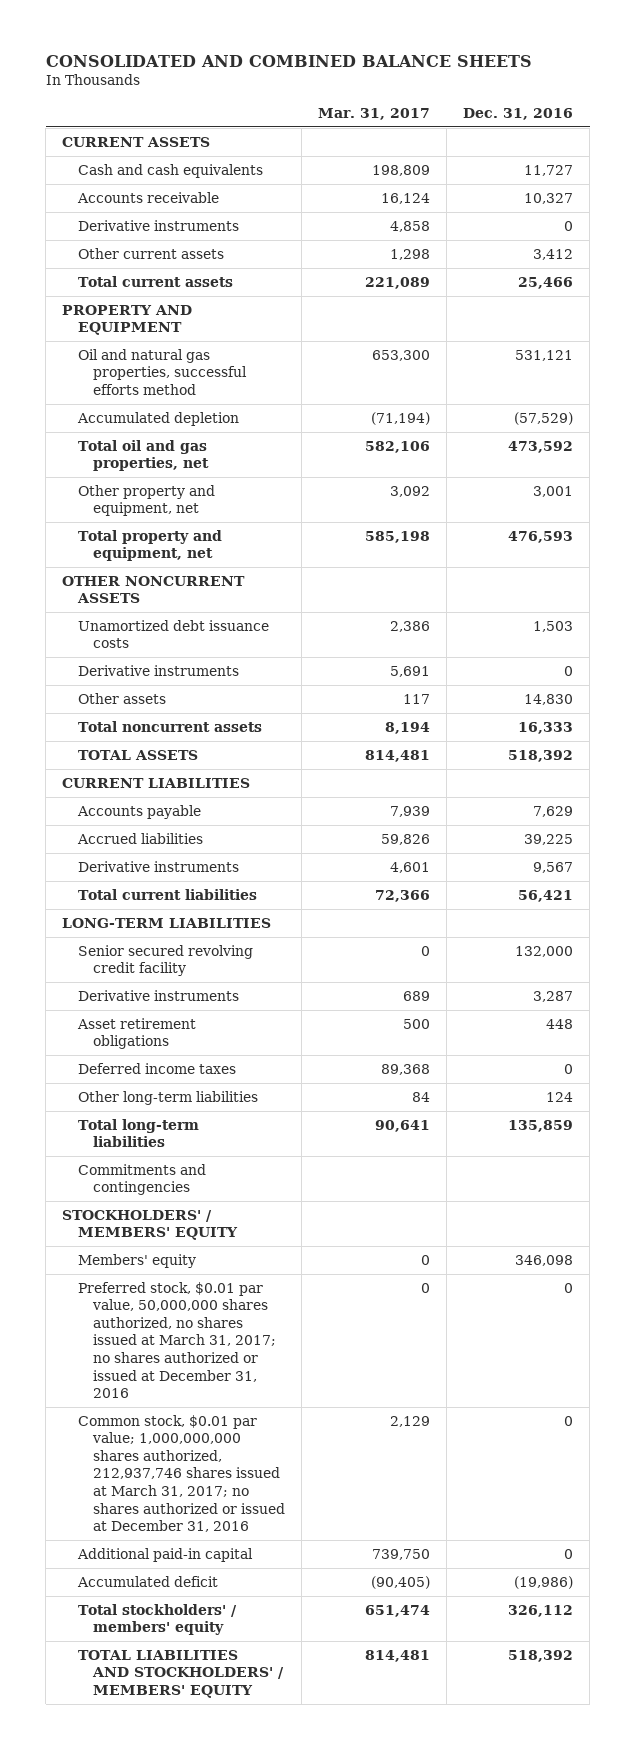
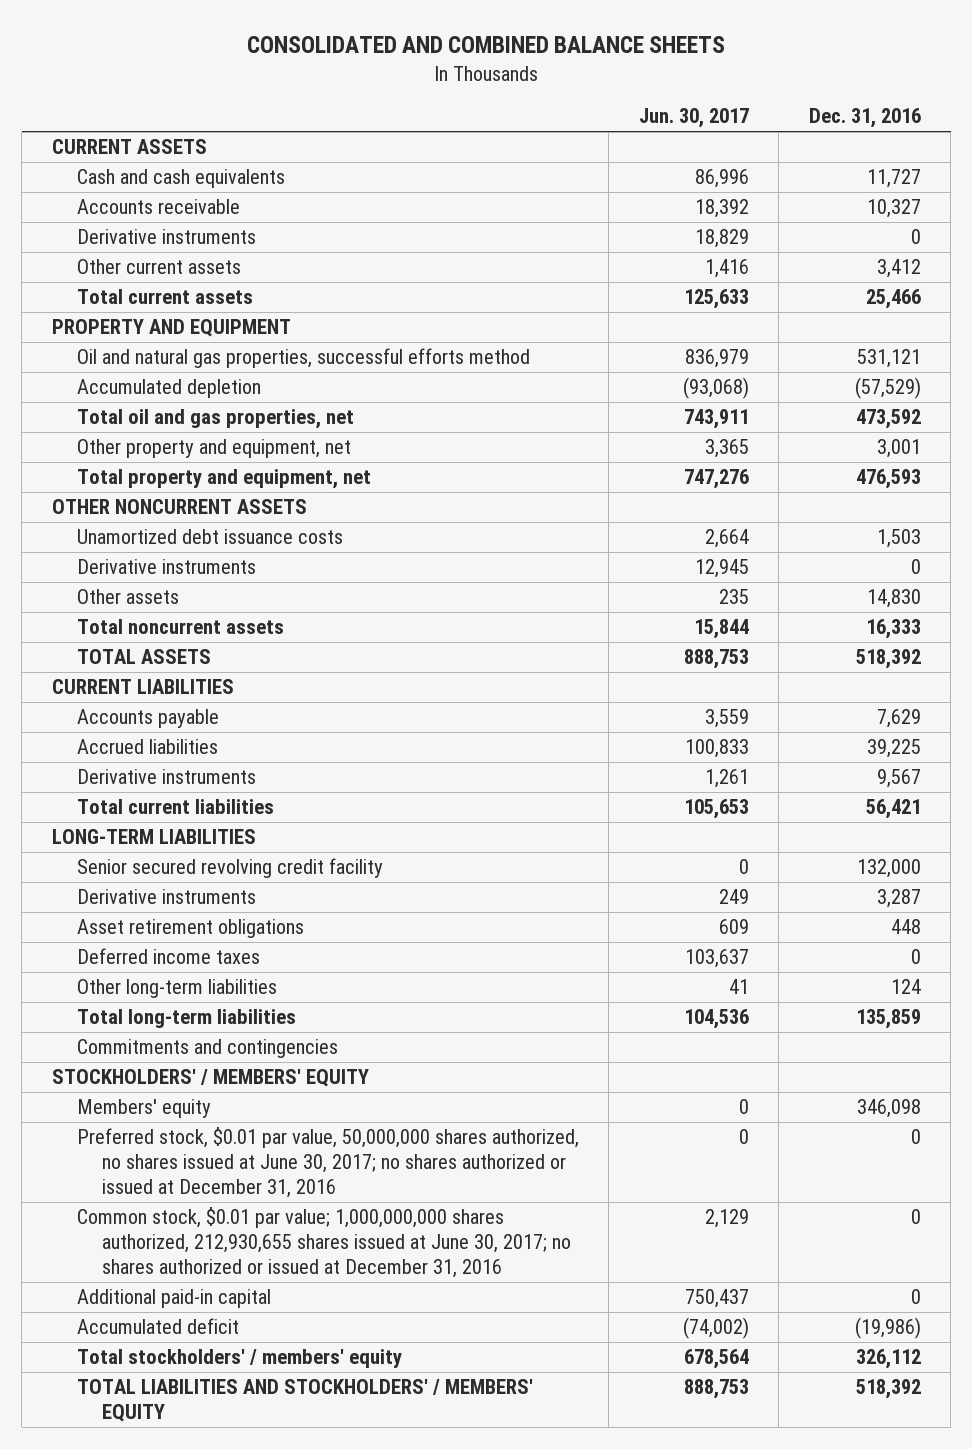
- | Mar. 31, 2017 | Dec. 31, 2016
+ | Jun. 30, 2017 | Dec. 31, 2016
- Preferred stock, $0.01 par value, 50,000,000 shares authorized, no shares issued at March 31, 2017; no shares authorized or issued at December 31, 2016 | 0 | 0
- Common stock, $0.01 par value; 1,000,000,000 shares authorized, 212,937,746 shares issued at March 31, 2017; no shares authorized or issued at December 31, 2016 | 2,129 | 0
+ Preferred stock, $0.01 par value, 50,000,000 shares authorized, no shares issued at June 30, 2017; no shares authorized or issued at December 31, 2016 | 0 | 0
+ Common stock, $0.01 par value; 1,000,000,000 shares authorized, 212,930,655 shares issued at June 30, 2017; no shares authorized or issued at December 31, 2016 | 2,129 | 0

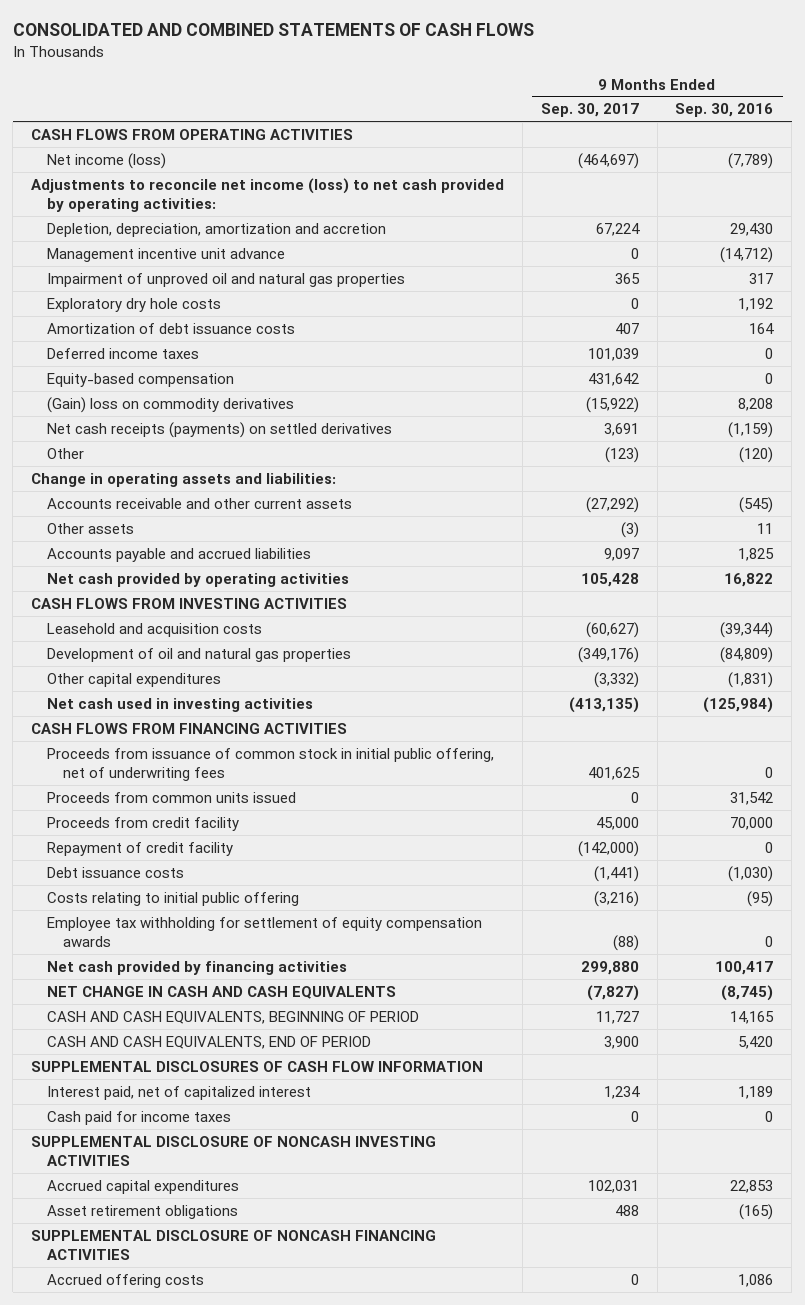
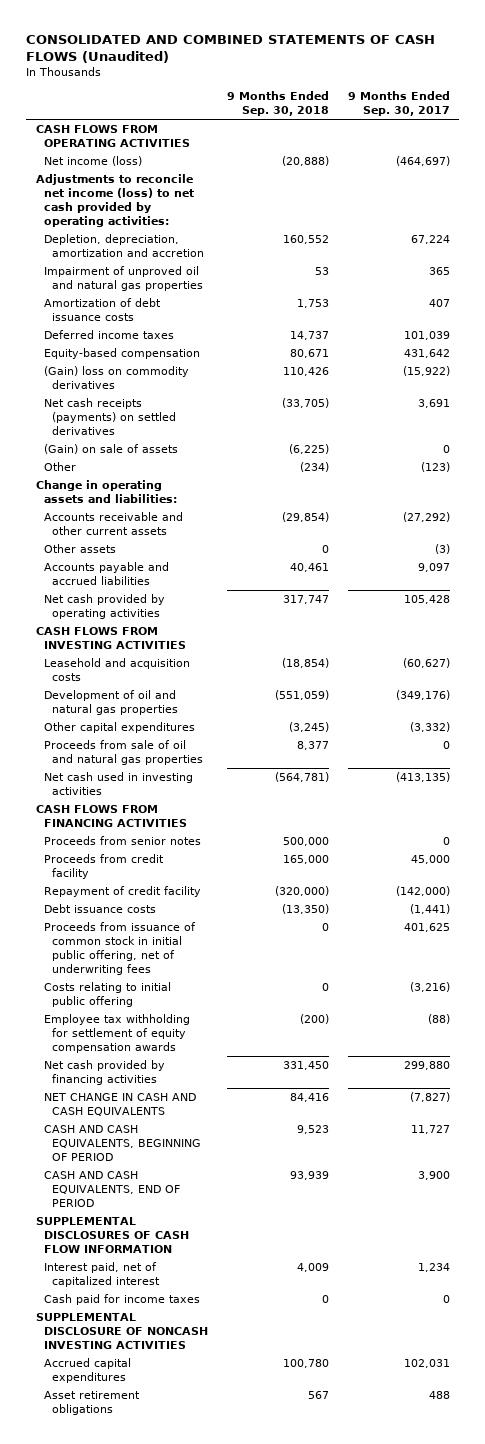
- CONSOLIDATED AND COMBINED STATEMENTS OF CASH FLOWS
+ CONSOLIDATED AND COMBINED STATEMENTS OF CASH FLOWS (Unaudited)
- | 9 Months Ended Sep. 30, 2017 | 9 Months Ended Sep. 30, 2016
+ | 9 Months Ended Sep. 30, 2018 | 9 Months Ended Sep. 30, 2017
- Management incentive unit advance | 0 | (14,712)
- Exploratory dry hole costs | 0 | 1,192
+ (Gain) on sale of assets | (6,225) | 0
+ Proceeds from sale of oil and natural gas properties | 8,377 | 0
- Proceeds from common units issued | 0 | 31,542
+ Proceeds from senior notes | 500,000 | 0
moved down: Proceeds from issuance of common stock in initial public offering, net of underwriting fees | 0 | 401,625
- SUPPLEMENTAL DISCLOSURE OF NONCASH FINANCING ACTIVITIES
- Accrued offering costs | 0 | 1,086

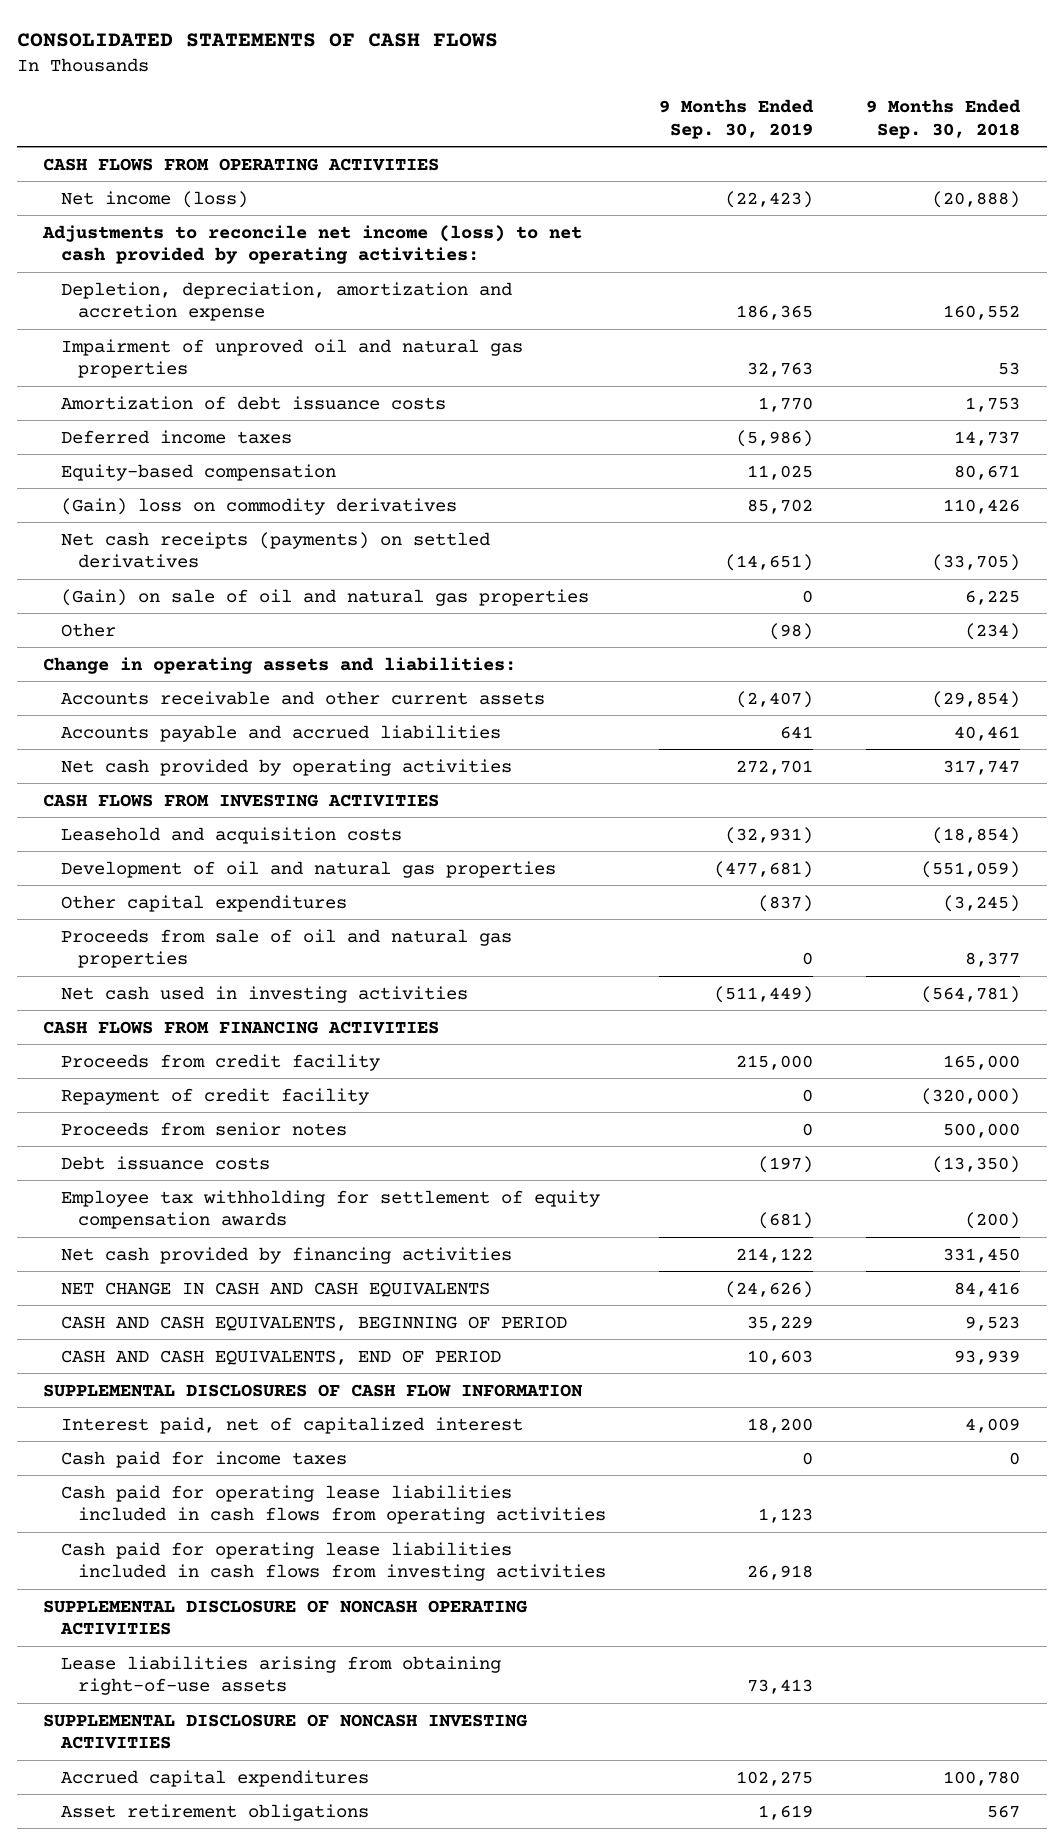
- CONSOLIDATED AND COMBINED STATEMENTS OF CASH FLOWS (Unaudited)
+ CONSOLIDATED STATEMENTS OF CASH FLOWS
- | 9 Months Ended Sep. 30, 2018 | 9 Months Ended Sep. 30, 2017
+ | 9 Months Ended Sep. 30, 2019 | 9 Months Ended Sep. 30, 2018
- Depletion, depreciation, amortization and accretion | 160,552 | 67,224
+ Depletion, depreciation, amortization and accretion expense | 186,365 | 160,552
- (Gain) on sale of assets | (6,225) | 0
+ (Gain) on sale of oil and natural gas properties | 0 | 6,225
- Other assets | 0 | (3)
moved down: Proceeds from senior notes | 0 | 500,000
- Proceeds from issuance of common stock in initial public offering, net of underwriting fees | 0 | 401,625
- Costs relating to initial public offering | 0 | (3,216)
+ Cash paid for operating lease liabilities included in cash flows from operating activities | 1,123 |
+ Cash paid for operating lease liabilities included in cash flows from investing activities | 26,918 |
+ SUPPLEMENTAL DISCLOSURE OF NONCASH OPERATING ACTIVITIES
+ Lease liabilities arising from obtaining right-of-use assets | 73,413 |

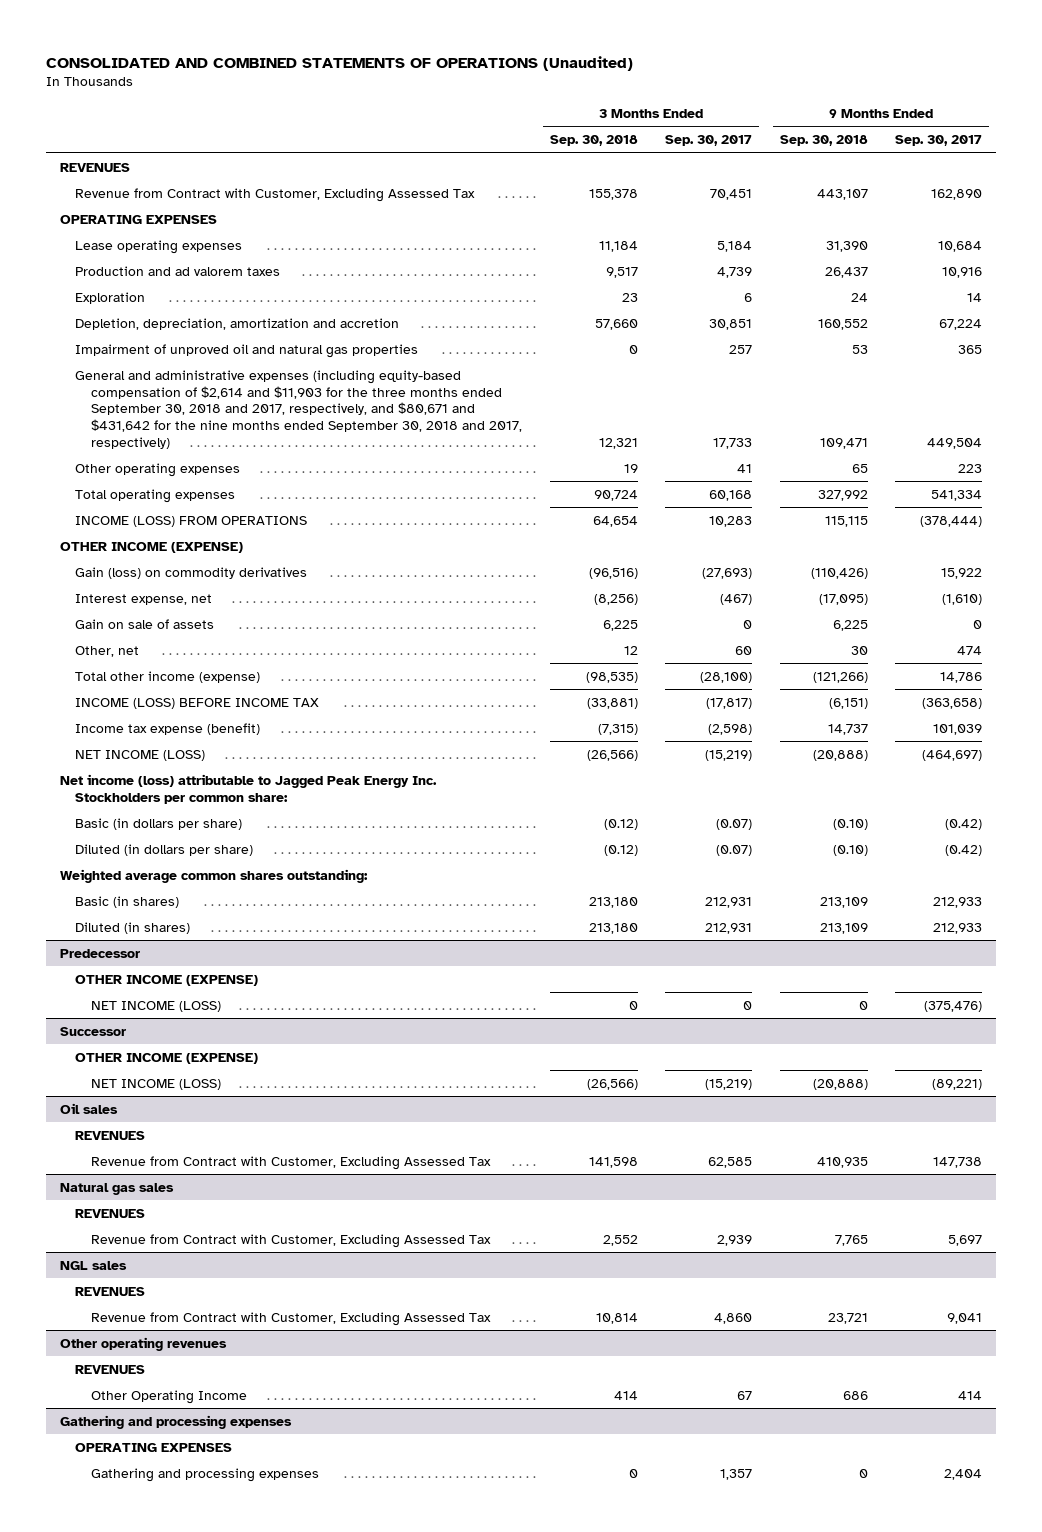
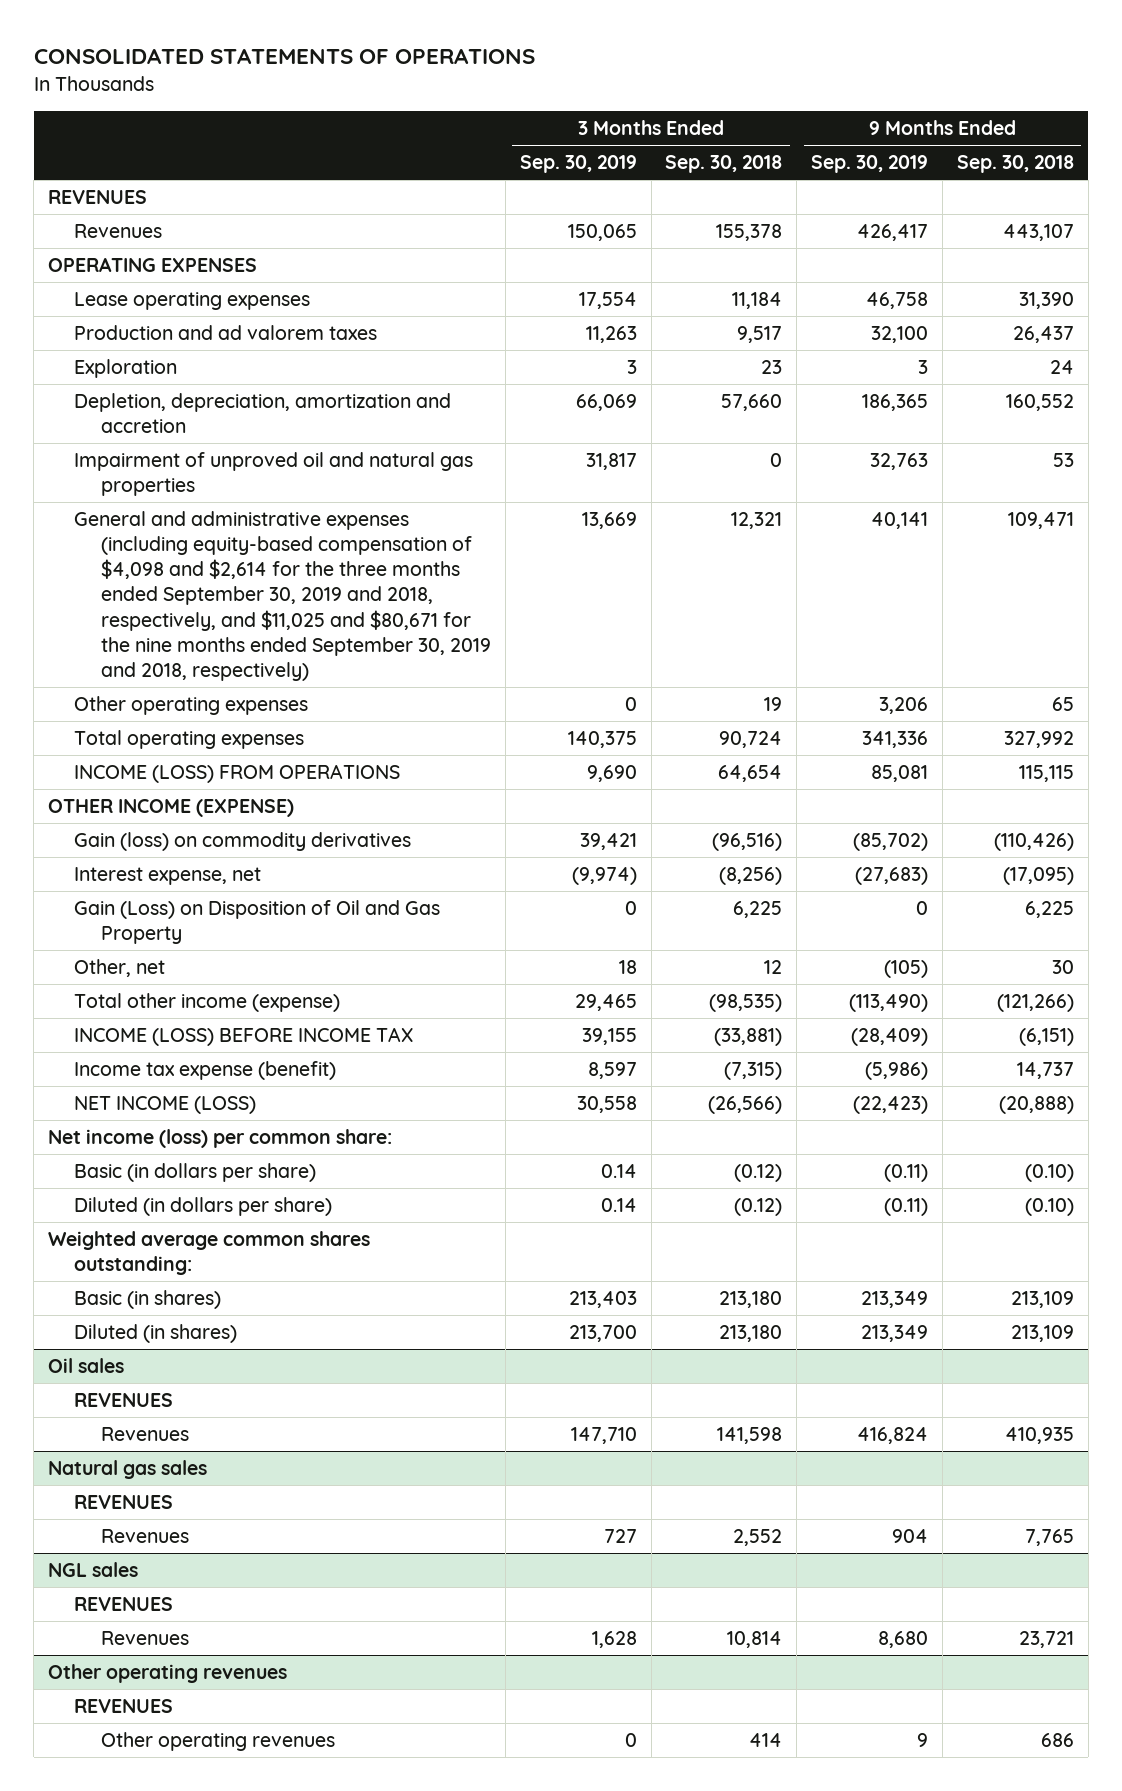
- CONSOLIDATED AND COMBINED STATEMENTS OF OPERATIONS (Unaudited)
+ CONSOLIDATED STATEMENTS OF OPERATIONS
- | 3 Months Ended Sep. 30, 2018 | 3 Months Ended Sep. 30, 2017 | 9 Months Ended Sep. 30, 2018 | 9 Months Ended Sep. 30, 2017
+ | 3 Months Ended Sep. 30, 2019 | 3 Months Ended Sep. 30, 2018 | 9 Months Ended Sep. 30, 2019 | 9 Months Ended Sep. 30, 2018
- Revenue from Contract with Customer, Excluding Assessed Tax | 155,378 | 70,451 | 443,107 | 162,890
+ Revenues | 150,065 | 155,378 | 426,417 | 443,107
- General and administrative expenses (including equity-based compensation of $2,614 and $11,903 for the three months ended September 30, 2018 and 2017, respectively, and $80,671 and $431,642 for the nine months ended September 30, 2018 and 2017, respectively) | 12,321 | 17,733 | 109,471 | 449,504
+ General and administrative expenses (including equity-based compensation of $4,098 and $2,614 for the three months ended September 30, 2019 and 2018, respectively, and $11,025 and $80,671 for the nine months ended September 30, 2019 and 2018, respectively) | 13,669 | 12,321 | 40,141 | 109,471
- Gain on sale of assets | 6,225 | 0 | 6,225 | 0
+ Gain (Loss) on Disposition of Oil and Gas Property | 0 | 6,225 | 0 | 6,225
- Net income (loss) attributable to Jagged Peak Energy Inc. Stockholders per common share:
+ Net income (loss) per common share:
- Predecessor
- OTHER INCOME (EXPENSE)
- NET INCOME (LOSS) | 0 | 0 | 0 | (375,476)
- Successor
- OTHER INCOME (EXPENSE)
- NET INCOME (LOSS) | (26,566) | (15,219) | (20,888) | (89,221)
@ Oil sales
- Revenue from Contract with Customer, Excluding Assessed Tax | 141,598 | 62,585 | 410,935 | 147,738
+ Revenues | 147,710 | 141,598 | 416,824 | 410,935
@ Natural gas sales
- Revenue from Contract with Customer, Excluding Assessed Tax | 2,552 | 2,939 | 7,765 | 5,697
+ Revenues | 727 | 2,552 | 904 | 7,765
@ NGL sales
- Revenue from Contract with Customer, Excluding Assessed Tax | 10,814 | 4,860 | 23,721 | 9,041
+ Revenues | 1,628 | 10,814 | 8,680 | 23,721
@ Other operating revenues
- Other Operating Income | 414 | 67 | 686 | 414
- Gathering and processing expenses
- OPERATING EXPENSES
- Gathering and processing expenses | 0 | 1,357 | 0 | 2,404
@ Other operating revenues
+ Other operating revenues | 0 | 414 | 9 | 686

